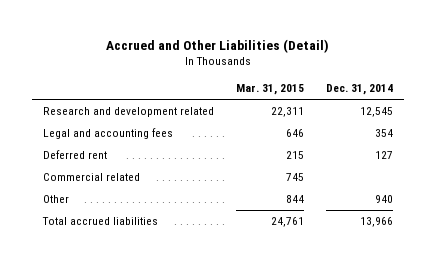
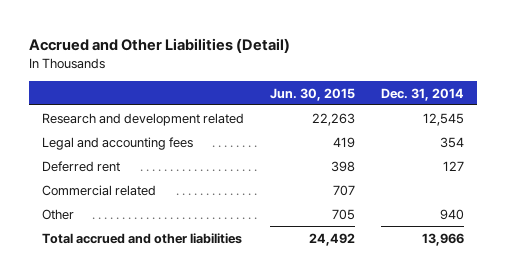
- | Mar. 31, 2015 | Dec. 31, 2014
+ | Jun. 30, 2015 | Dec. 31, 2014
- Total accrued liabilities | 24,761 | 13,966
+ Total accrued and other liabilities | 24,492 | 13,966

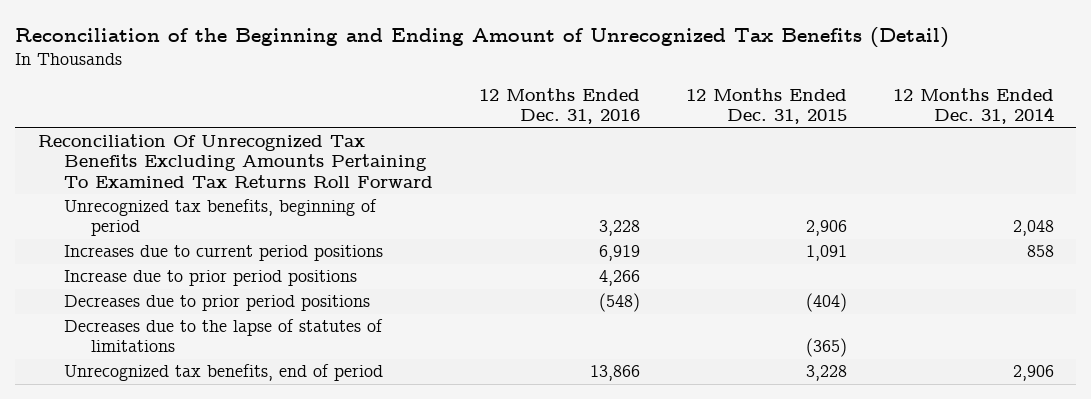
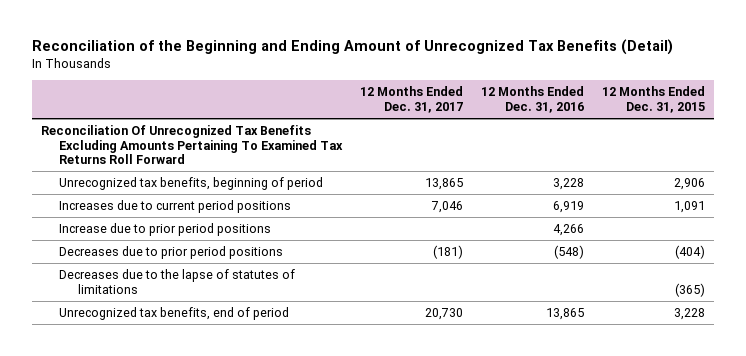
- | 12 Months Ended Dec. 31, 2016 | 12 Months Ended Dec. 31, 2015 | 12 Months Ended Dec. 31, 2014
+ | 12 Months Ended Dec. 31, 2017 | 12 Months Ended Dec. 31, 2016 | 12 Months Ended Dec. 31, 2015
- Unrecognized tax benefits, end of period | 13,866 | 3,228 | 2,906
+ Unrecognized tax benefits, end of period | 20,730 | 13,865 | 3,228

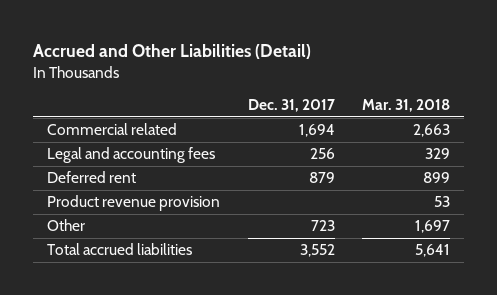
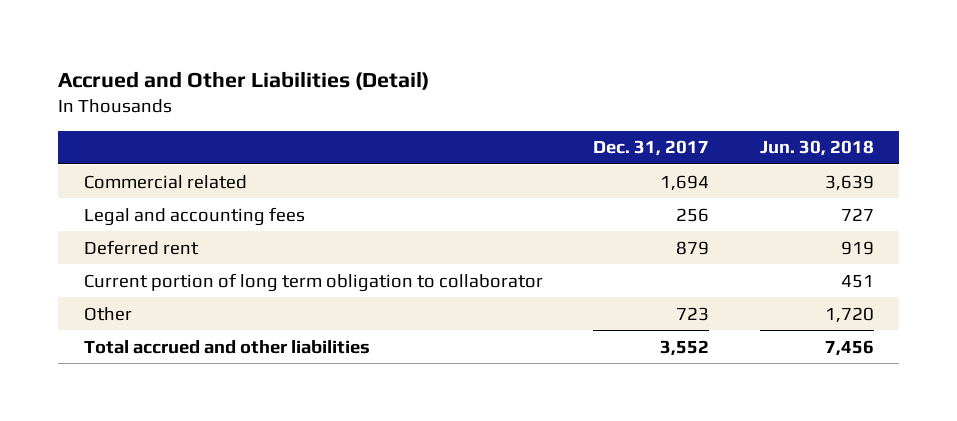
- | Dec. 31, 2017 | Mar. 31, 2018
+ | Dec. 31, 2017 | Jun. 30, 2018
- Product revenue provision | | 53
+ Current portion of long term obligation to collaborator | | 451
- Total accrued liabilities | 3,552 | 5,641
+ Total accrued and other liabilities | 3,552 | 7,456

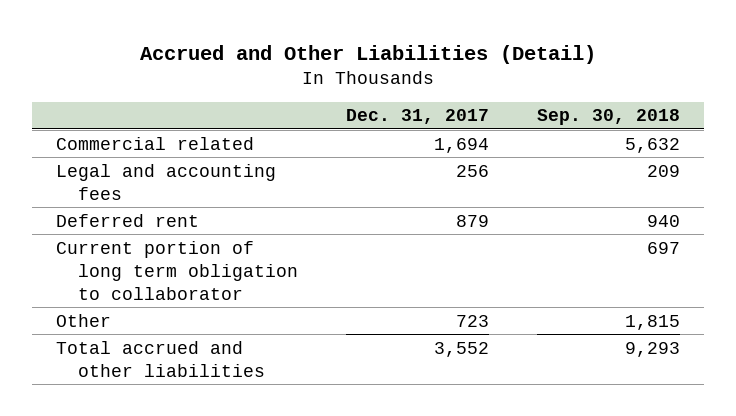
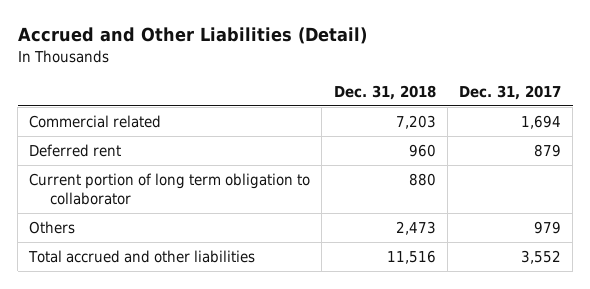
- | Dec. 31, 2017 | Sep. 30, 2018
+ | Dec. 31, 2018 | Dec. 31, 2017
- Legal and accounting fees | 256 | 209
- Other | 723 | 1,815
+ Others | 2,473 | 979

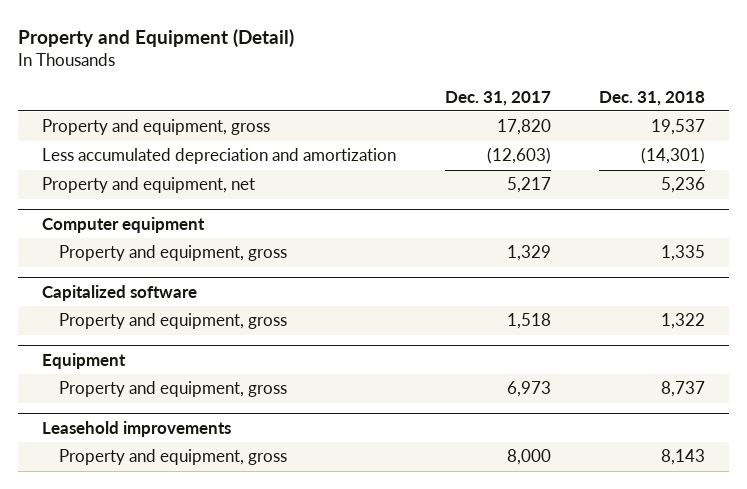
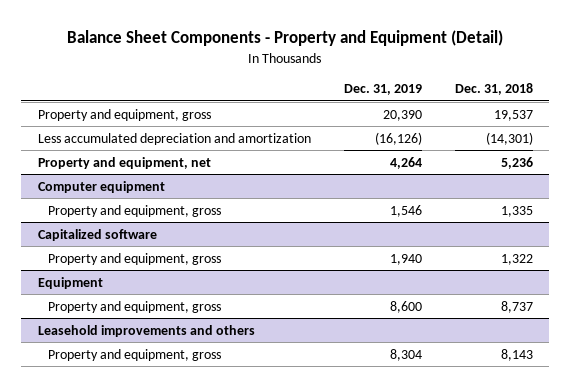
- Property and Equipment (Detail)
+ Balance Sheet Components - Property and Equipment (Detail)
- | Dec. 31, 2017 | Dec. 31, 2018
+ | Dec. 31, 2019 | Dec. 31, 2018
- Leasehold improvements
+ Leasehold improvements and others

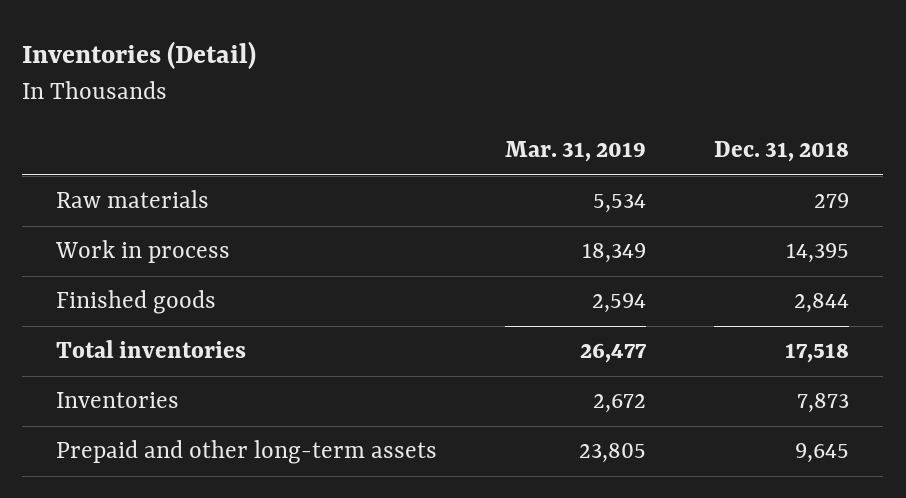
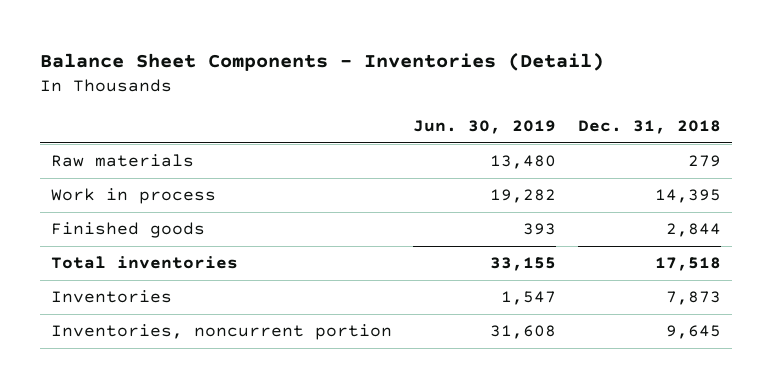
- Inventories (Detail)
+ Balance Sheet Components - Inventories (Detail)
- | Mar. 31, 2019 | Dec. 31, 2018
+ | Jun. 30, 2019 | Dec. 31, 2018
- Prepaid and other long-term assets | 23,805 | 9,645
+ Inventories, noncurrent portion | 31,608 | 9,645

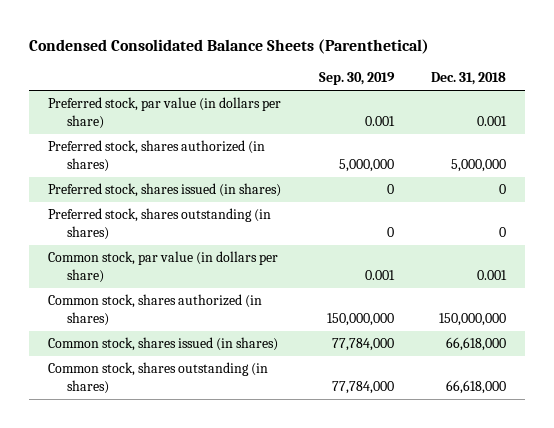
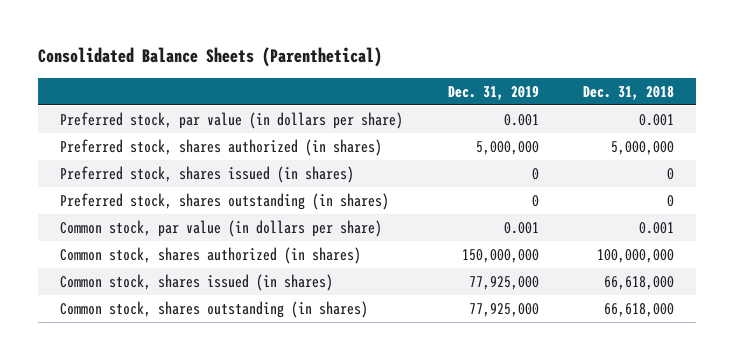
- Condensed Consolidated Balance Sheets (Parenthetical)
+ Consolidated Balance Sheets (Parenthetical)
- | Sep. 30, 2019 | Dec. 31, 2018
+ | Dec. 31, 2019 | Dec. 31, 2018
- Common stock, shares authorized (in shares) | 150,000,000 | 150,000,000
+ Common stock, shares authorized (in shares) | 150,000,000 | 100,000,000

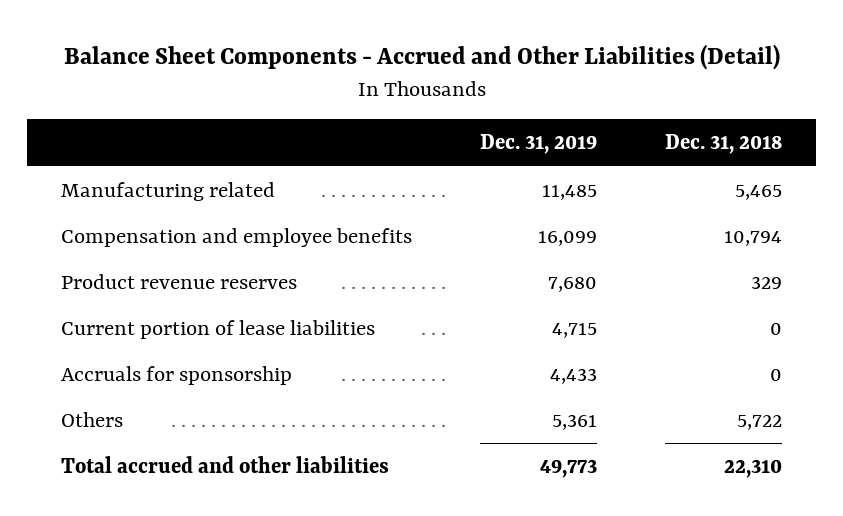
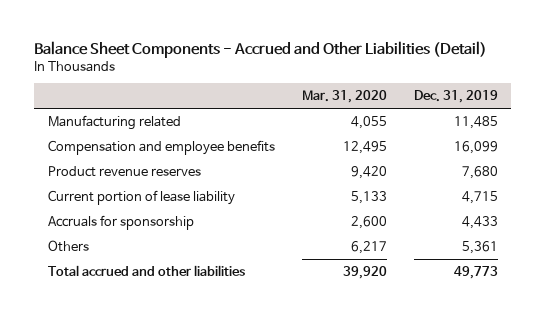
- | Dec. 31, 2019 | Dec. 31, 2018
+ | Mar. 31, 2020 | Dec. 31, 2019
- Current portion of lease liabilities | 4,715 | 0
+ Current portion of lease liability | 5,133 | 4,715

